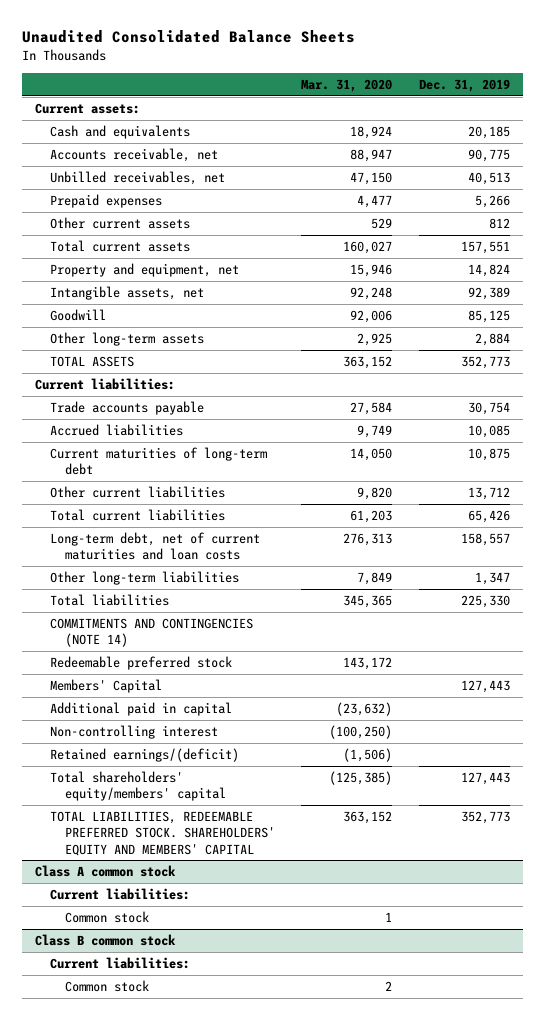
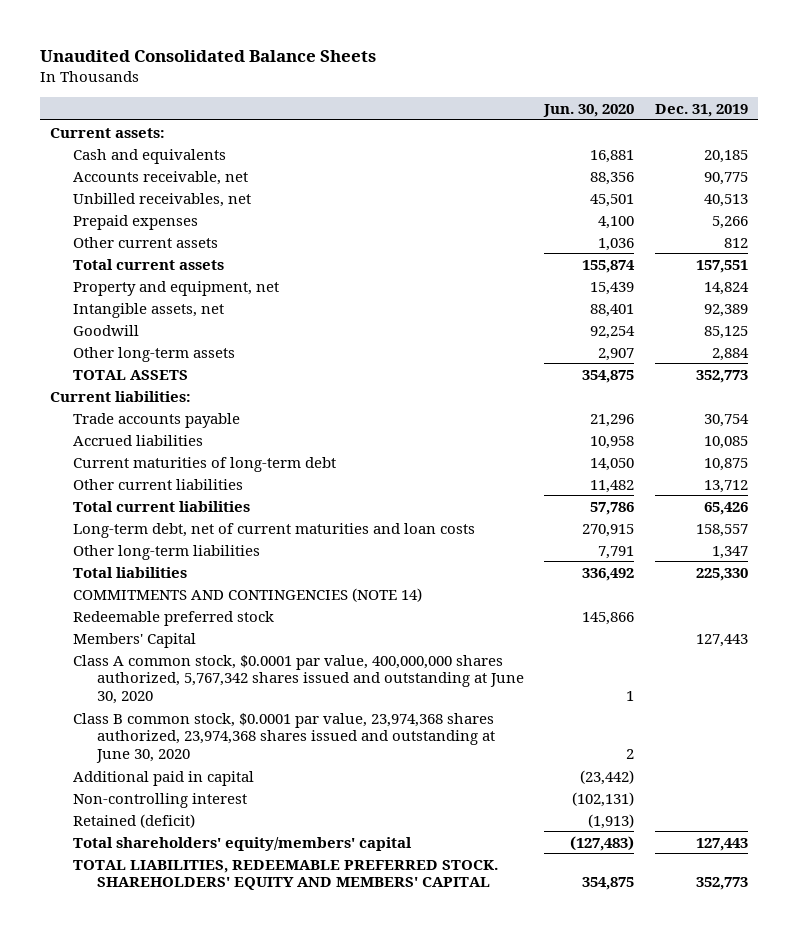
- | Mar. 31, 2020 | Dec. 31, 2019
+ | Jun. 30, 2020 | Dec. 31, 2019
+ Class A common stock, $0.0001 par value, 400,000,000 shares authorized, 5,767,342 shares issued and outstanding at June 30, 2020 | 1 |
+ Class B common stock, $0.0001 par value, 23,974,368 shares authorized, 23,974,368 shares issued and outstanding at June 30, 2020 | 2 |
- Retained earnings/(deficit) | (1,506) |
+ Retained (deficit) | (1,913) |
- Class A common stock
- Current liabilities:
- Common stock | 1 |
- Class B common stock
- Current liabilities:
- Common stock | 2 |

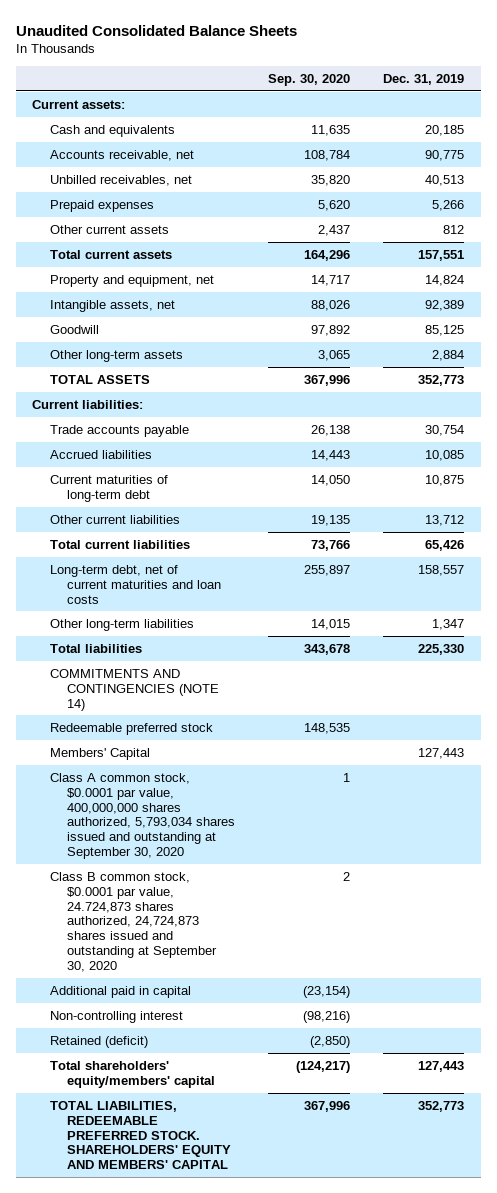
- | Jun. 30, 2020 | Dec. 31, 2019
+ | Sep. 30, 2020 | Dec. 31, 2019
- Class A common stock, $0.0001 par value, 400,000,000 shares authorized, 5,767,342 shares issued and outstanding at June 30, 2020 | 1 |
- Class B common stock, $0.0001 par value, 23,974,368 shares authorized, 23,974,368 shares issued and outstanding at June 30, 2020 | 2 |
+ Class A common stock, $0.0001 par value, 400,000,000 shares authorized, 5,793,034 shares issued and outstanding at September 30, 2020 | 1 |
+ Class B common stock, $0.0001 par value, 24.724,873 shares authorized, 24,724,873 shares issued and outstanding at September 30, 2020 | 2 |

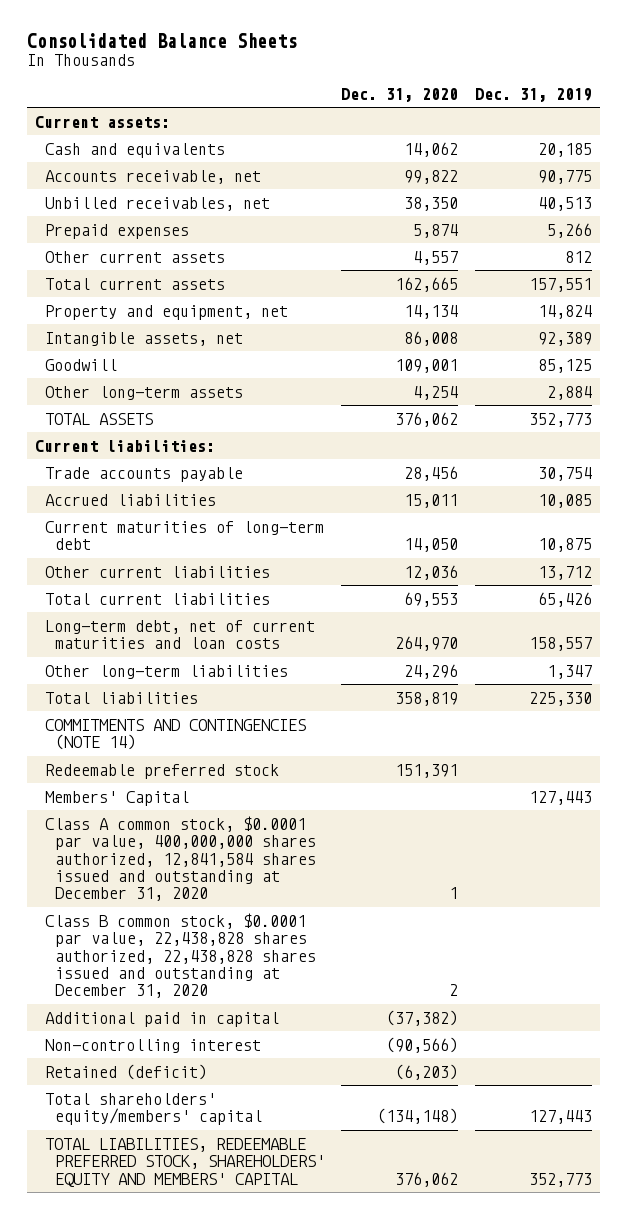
- Unaudited Consolidated Balance Sheets
+ Consolidated Balance Sheets
- | Sep. 30, 2020 | Dec. 31, 2019
+ | Dec. 31, 2020 | Dec. 31, 2019
- Class A common stock, $0.0001 par value, 400,000,000 shares authorized, 5,793,034 shares issued and outstanding at September 30, 2020 | 1 |
- Class B common stock, $0.0001 par value, 24.724,873 shares authorized, 24,724,873 shares issued and outstanding at September 30, 2020 | 2 |
+ Class A common stock, $0.0001 par value, 400,000,000 shares authorized, 12,841,584 shares issued and outstanding at December 31, 2020 | 1 |
+ Class B common stock, $0.0001 par value, 22,438,828 shares authorized, 22,438,828 shares issued and outstanding at December 31, 2020 | 2 |
- TOTAL LIABILITIES, REDEEMABLE PREFERRED STOCK. SHAREHOLDERS' EQUITY AND MEMBERS' CAPITAL | 367,996 | 352,773
+ TOTAL LIABILITIES, REDEEMABLE PREFERRED STOCK, SHAREHOLDERS' EQUITY AND MEMBERS' CAPITAL | 376,062 | 352,773

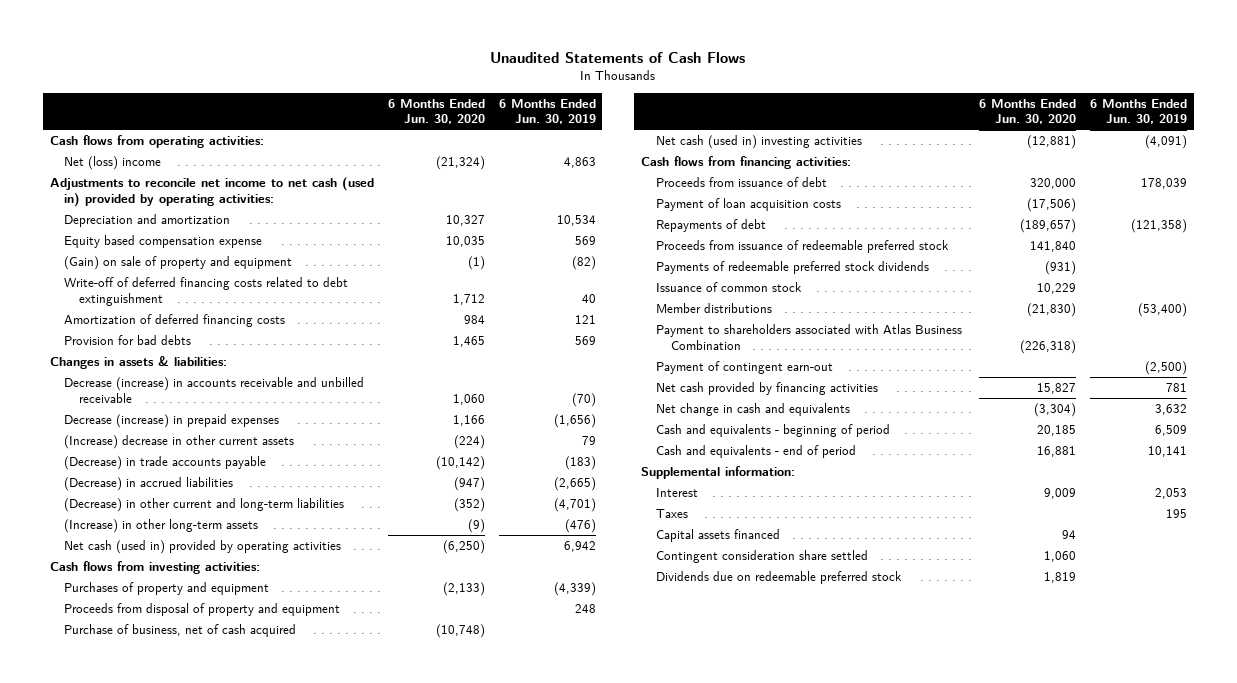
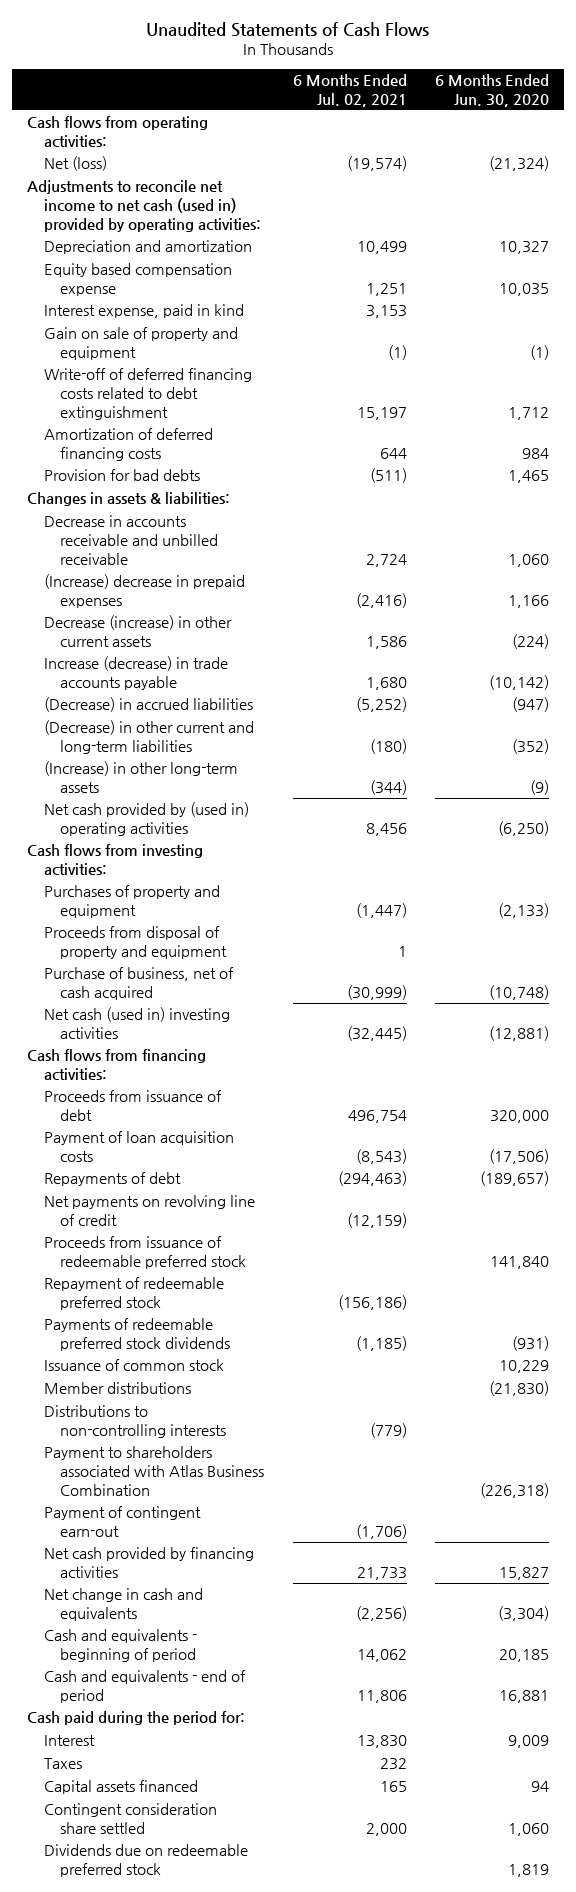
- | 6 Months Ended Jun. 30, 2020 | 6 Months Ended Jun. 30, 2019
+ | 6 Months Ended Jul. 02, 2021 | 6 Months Ended Jun. 30, 2020
- Net (loss) income | (21,324) | 4,863
+ Net (loss) | (19,574) | (21,324)
- (Gain) on sale of property and equipment | (1) | (82)
+ Interest expense, paid in kind | 3,153 |
+ Gain on sale of property and equipment | (1) | (1)
- Decrease (increase) in accounts receivable and unbilled receivable | 1,060 | (70)
- Decrease (increase) in prepaid expenses | 1,166 | (1,656)
- (Increase) decrease in other current assets | (224) | 79
- (Decrease) in trade accounts payable | (10,142) | (183)
+ Decrease in accounts receivable and unbilled receivable | 2,724 | 1,060
+ (Increase) decrease in prepaid expenses | (2,416) | 1,166
+ Decrease (increase) in other current assets | 1,586 | (224)
+ Increase (decrease) in trade accounts payable | 1,680 | (10,142)
- Net cash (used in) provided by operating activities | (6,250) | 6,942
+ Net cash provided by (used in) operating activities | 8,456 | (6,250)
+ Net payments on revolving line of credit | (12,159) |
+ Repayment of redeemable preferred stock | (156,186) |
+ Distributions to non-controlling interests | (779) |
- Supplemental information:
+ Cash paid during the period for:

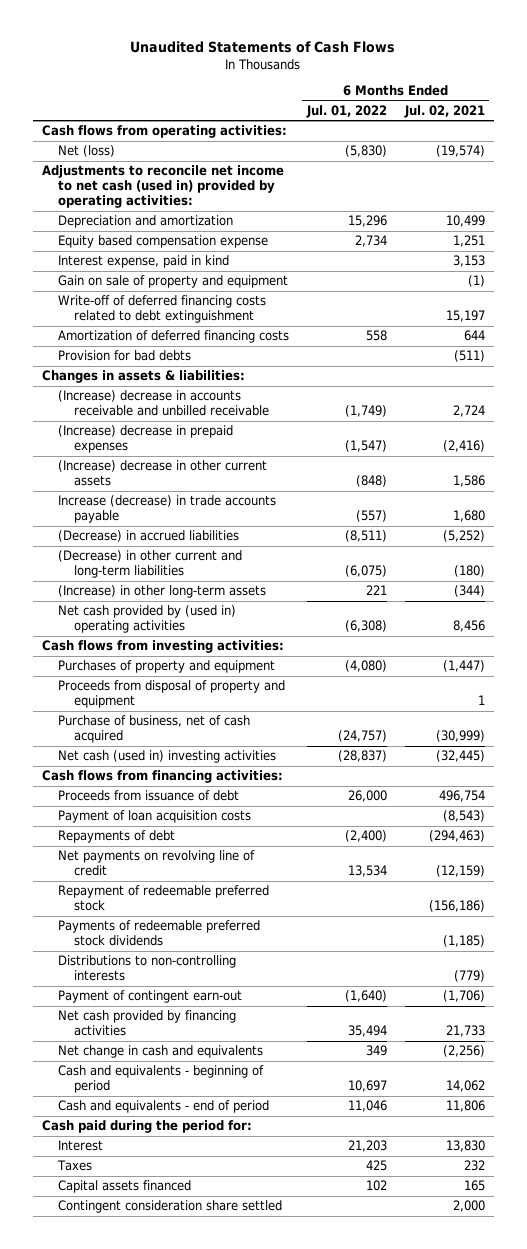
- | 6 Months Ended Jul. 02, 2021 | 6 Months Ended Jun. 30, 2020
+ | 6 Months Ended Jul. 01, 2022 | 6 Months Ended Jul. 02, 2021
- Decrease in accounts receivable and unbilled receivable | 2,724 | 1,060
+ (Increase) decrease in accounts receivable and unbilled receivable | (1,749) | 2,724
- Decrease (increase) in other current assets | 1,586 | (224)
+ (Increase) decrease in other current assets | (848) | 1,586
- Proceeds from issuance of redeemable preferred stock | | 141,840
- Issuance of common stock | | 10,229
- Member distributions | | (21,830)
- Payment to shareholders associated with Atlas Business Combination | | (226,318)
- Dividends due on redeemable preferred stock | | 1,819

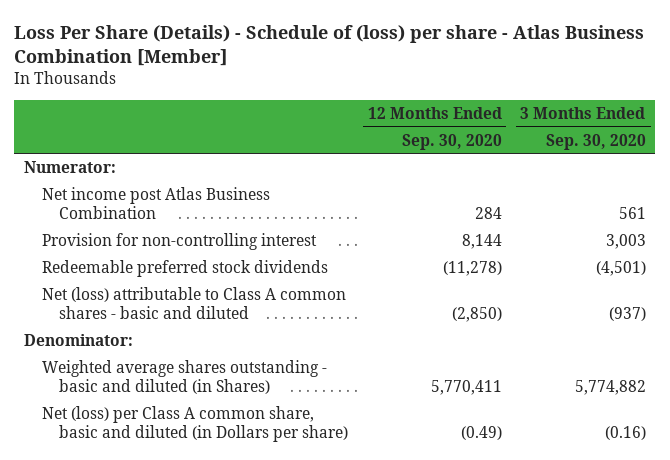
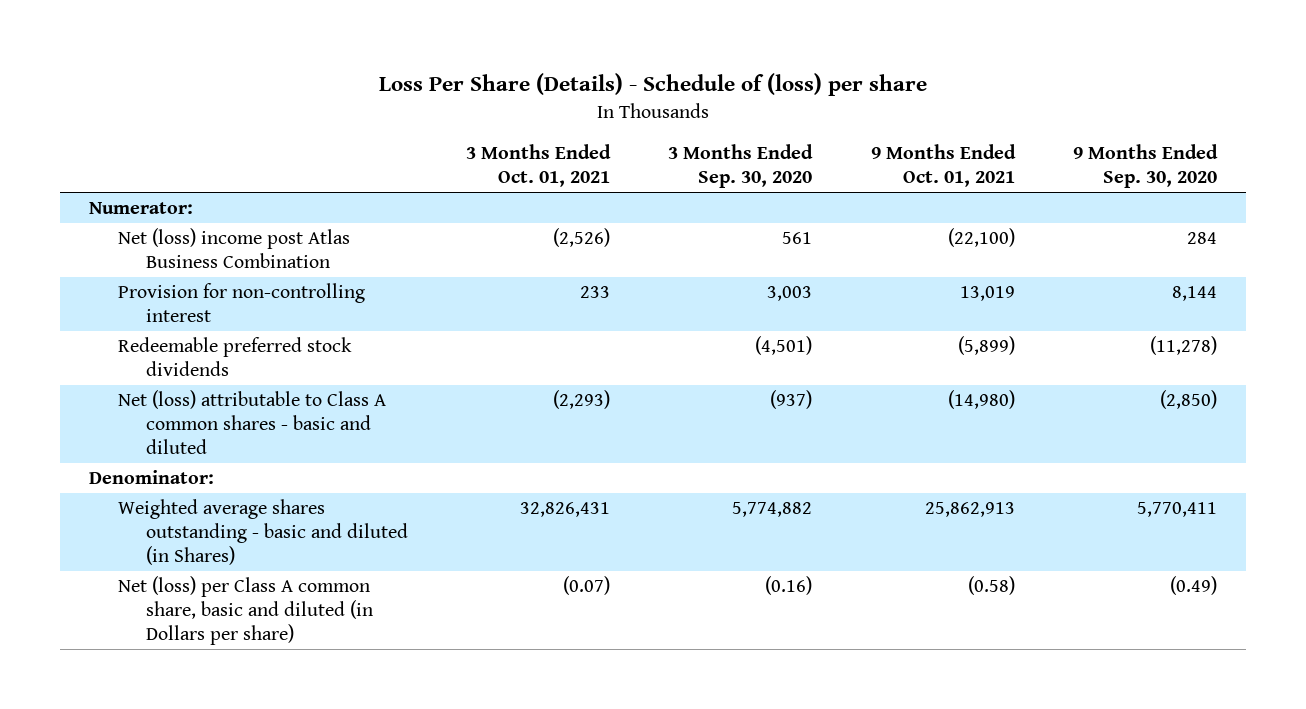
- Loss Per Share (Details) - Schedule of (loss) per share - Atlas Business Combination [Member]
+ Loss Per Share (Details) - Schedule of (loss) per share
- | 12 Months Ended Sep. 30, 2020 | 3 Months Ended Sep. 30, 2020
+ | 3 Months Ended Oct. 01, 2021 | 3 Months Ended Sep. 30, 2020 | 9 Months Ended Oct. 01, 2021 | 9 Months Ended Sep. 30, 2020
- Net income post Atlas Business Combination | 284 | 561
+ Net (loss) income post Atlas Business Combination | (2,526) | 561 | (22,100) | 284

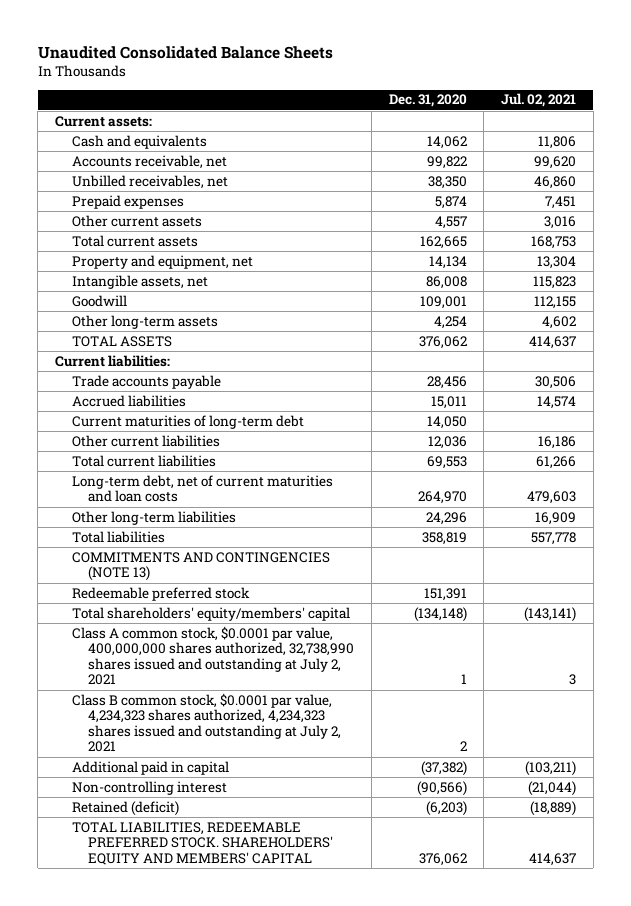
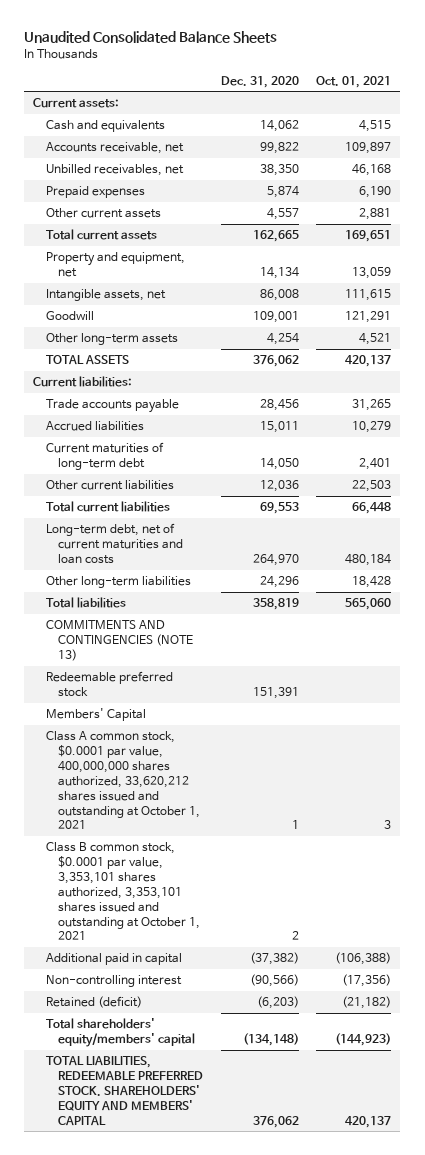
- | Dec. 31, 2020 | Jul. 02, 2021
+ | Dec. 31, 2020 | Oct. 01, 2021
- Class A common stock, $0.0001 par value, 400,000,000 shares authorized, 32,738,990 shares issued and outstanding at July 2, 2021 | 1 | 3
- Class B common stock, $0.0001 par value, 4,234,323 shares authorized, 4,234,323 shares issued and outstanding at July 2, 2021 | 2 |
+ Members' Capital
+ Class A common stock, $0.0001 par value, 400,000,000 shares authorized, 33,620,212 shares issued and outstanding at October 1, 2021 | 1 | 3
+ Class B common stock, $0.0001 par value, 3,353,101 shares authorized, 3,353,101 shares issued and outstanding at October 1, 2021 | 2 |
moved down: Total shareholders' equity/members' capital | (134,148) | (144,923)

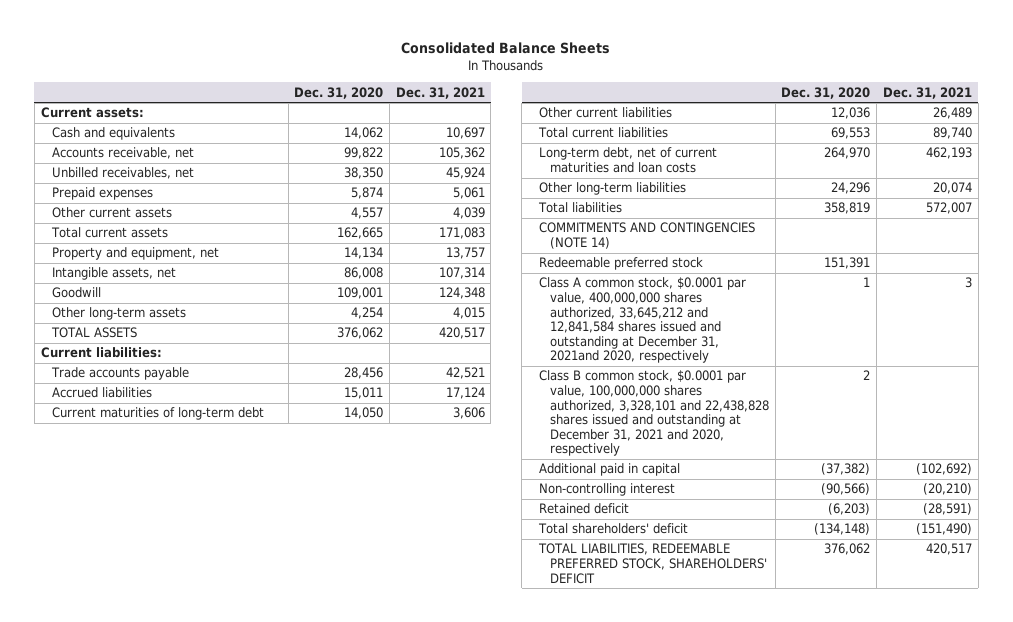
- Unaudited Consolidated Balance Sheets
+ Consolidated Balance Sheets
- | Dec. 31, 2020 | Oct. 01, 2021
+ | Dec. 31, 2020 | Dec. 31, 2021
- COMMITMENTS AND CONTINGENCIES (NOTE 13)
+ COMMITMENTS AND CONTINGENCIES (NOTE 14)
- Members' Capital
- Class A common stock, $0.0001 par value, 400,000,000 shares authorized, 33,620,212 shares issued and outstanding at October 1, 2021 | 1 | 3
- Class B common stock, $0.0001 par value, 3,353,101 shares authorized, 3,353,101 shares issued and outstanding at October 1, 2021 | 2 |
+ Class A common stock, $0.0001 par value, 400,000,000 shares authorized, 33,645,212 and 12,841,584 shares issued and outstanding at December 31, 2021and 2020, respectively | 1 | 3
+ Class B common stock, $0.0001 par value, 100,000,000 shares authorized, 3,328,101 and 22,438,828 shares issued and outstanding at December 31, 2021 and 2020, respectively | 2 |
- Retained (deficit) | (6,203) | (21,182)
- Total shareholders' equity/members' capital | (134,148) | (144,923)
- TOTAL LIABILITIES, REDEEMABLE PREFERRED STOCK. SHAREHOLDERS' EQUITY AND MEMBERS' CAPITAL | 376,062 | 420,137
+ Retained deficit | (6,203) | (28,591)
+ Total shareholders' deficit | (134,148) | (151,490)
+ TOTAL LIABILITIES, REDEEMABLE PREFERRED STOCK, SHAREHOLDERS' DEFICIT | 376,062 | 420,517

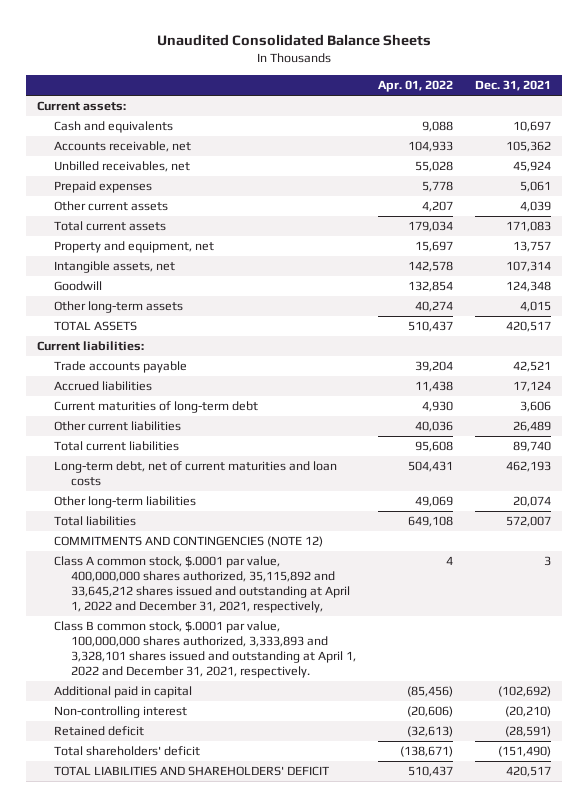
- Consolidated Balance Sheets
+ Unaudited Consolidated Balance Sheets
- | Dec. 31, 2020 | Dec. 31, 2021
+ | Apr. 01, 2022 | Dec. 31, 2021
- COMMITMENTS AND CONTINGENCIES (NOTE 14)
- Redeemable preferred stock | 151,391 |
- Class A common stock, $0.0001 par value, 400,000,000 shares authorized, 33,645,212 and 12,841,584 shares issued and outstanding at December 31, 2021and 2020, respectively | 1 | 3
- Class B common stock, $0.0001 par value, 100,000,000 shares authorized, 3,328,101 and 22,438,828 shares issued and outstanding at December 31, 2021 and 2020, respectively | 2 |
+ COMMITMENTS AND CONTINGENCIES (NOTE 12)
+ Class A common stock, $.0001 par value, 400,000,000 shares authorized, 35,115,892 and 33,645,212 shares issued and outstanding at April 1, 2022 and December 31, 2021, respectively, | 4 | 3
+ Class B common stock, $.0001 par value, 100,000,000 shares authorized, 3,333,893 and 3,328,101 shares issued and outstanding at April 1, 2022 and December 31, 2021, respectively.
- TOTAL LIABILITIES, REDEEMABLE PREFERRED STOCK, SHAREHOLDERS' DEFICIT | 376,062 | 420,517
+ TOTAL LIABILITIES AND SHAREHOLDERS' DEFICIT | 510,437 | 420,517

